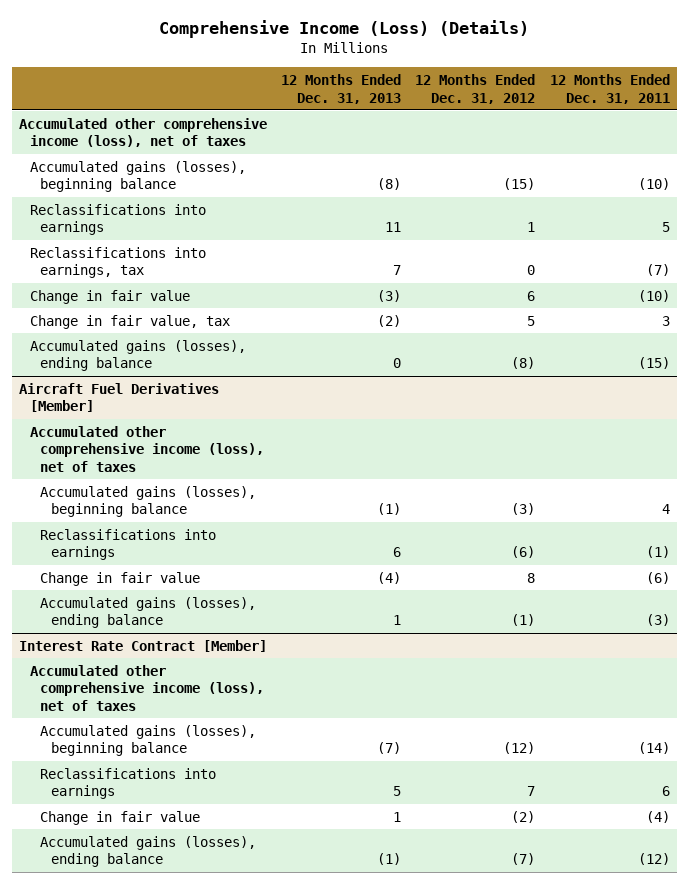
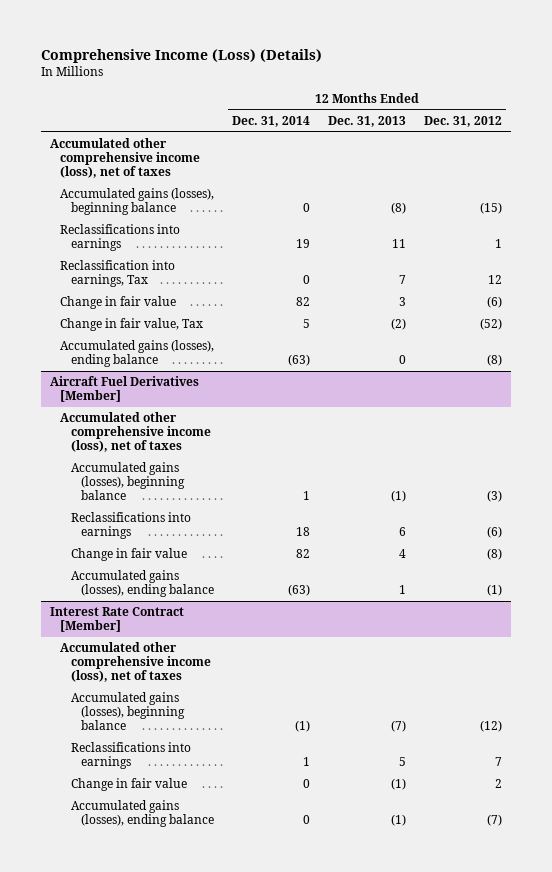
- | 12 Months Ended Dec. 31, 2013 | 12 Months Ended Dec. 31, 2012 | 12 Months Ended Dec. 31, 2011
+ | 12 Months Ended Dec. 31, 2014 | 12 Months Ended Dec. 31, 2013 | 12 Months Ended Dec. 31, 2012
- Reclassifications into earnings, tax | 7 | 0 | (7)
- Change in fair value | (3) | 6 | (10)
- Change in fair value, tax | (2) | 5 | 3
+ Reclassification into earnings, Tax | 0 | 7 | 12
+ Change in fair value | 82 | 3 | (6)
+ Change in fair value, Tax | 5 | (2) | (52)
@ Aircraft Fuel Derivatives [Member]
- Change in fair value | (4) | 8 | (6)
+ Change in fair value | 82 | 4 | (8)
@ Interest Rate Contract [Member]
- Change in fair value | 1 | (2) | (4)
+ Change in fair value | 0 | (1) | 2

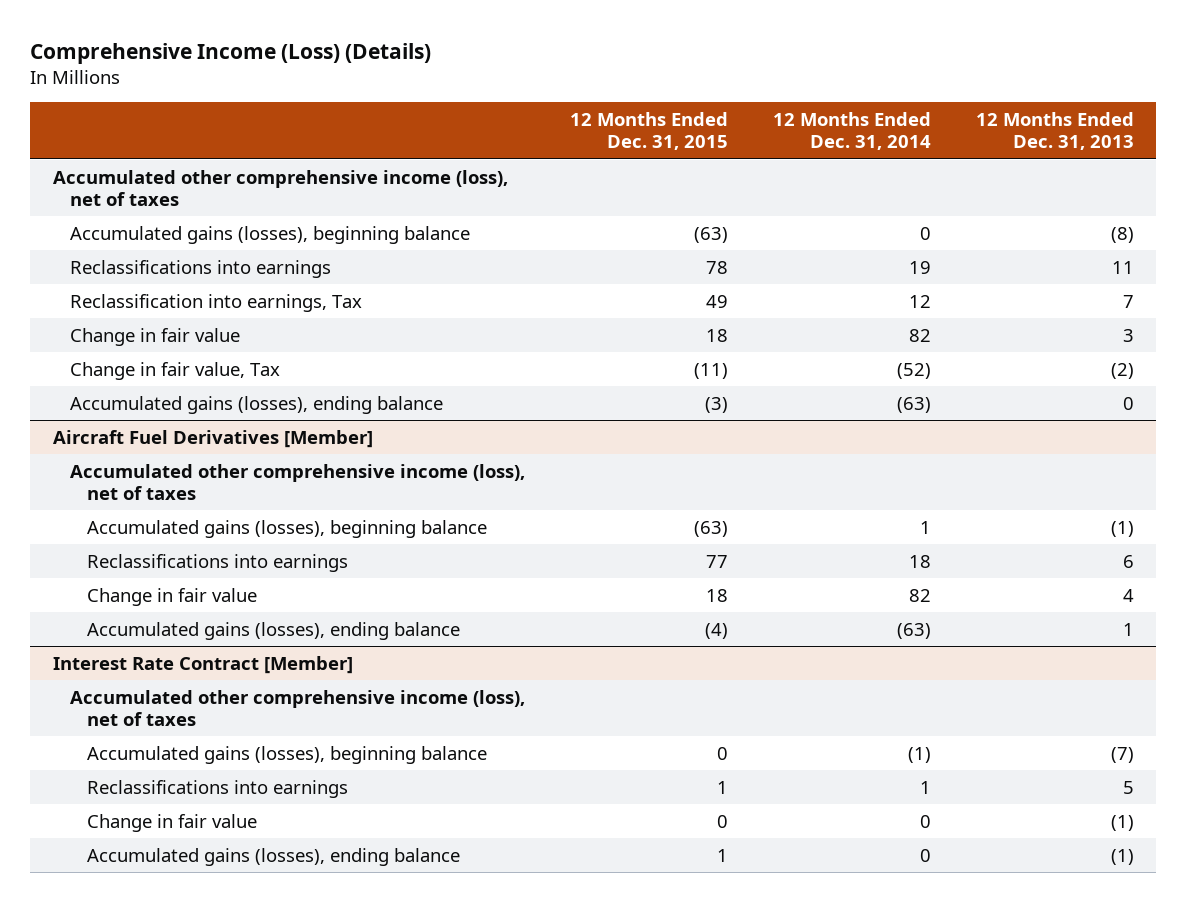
- | 12 Months Ended Dec. 31, 2014 | 12 Months Ended Dec. 31, 2013 | 12 Months Ended Dec. 31, 2012
+ | 12 Months Ended Dec. 31, 2015 | 12 Months Ended Dec. 31, 2014 | 12 Months Ended Dec. 31, 2013
- Reclassification into earnings, Tax | 0 | 7 | 12
+ Reclassification into earnings, Tax | 49 | 12 | 7
- Change in fair value, Tax | 5 | (2) | (52)
+ Change in fair value, Tax | (11) | (52) | (2)

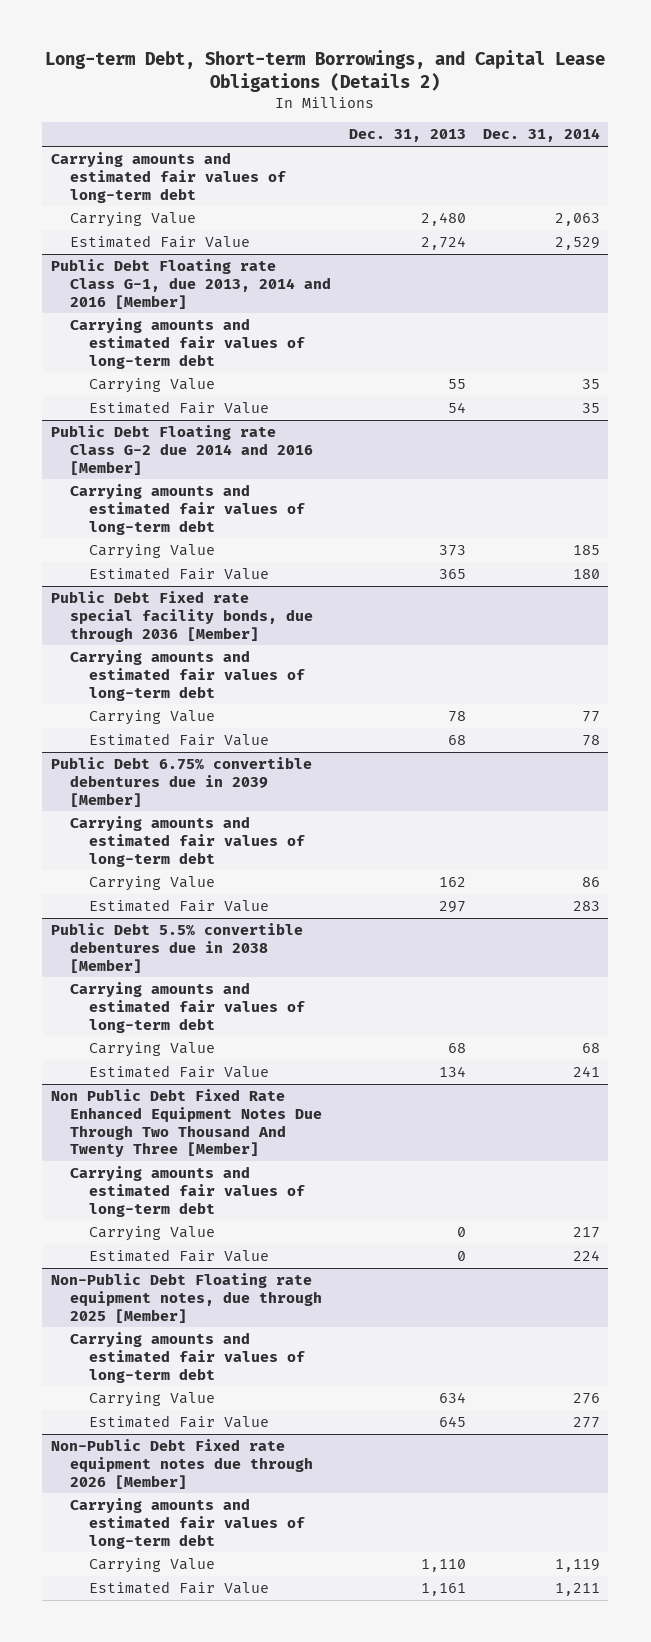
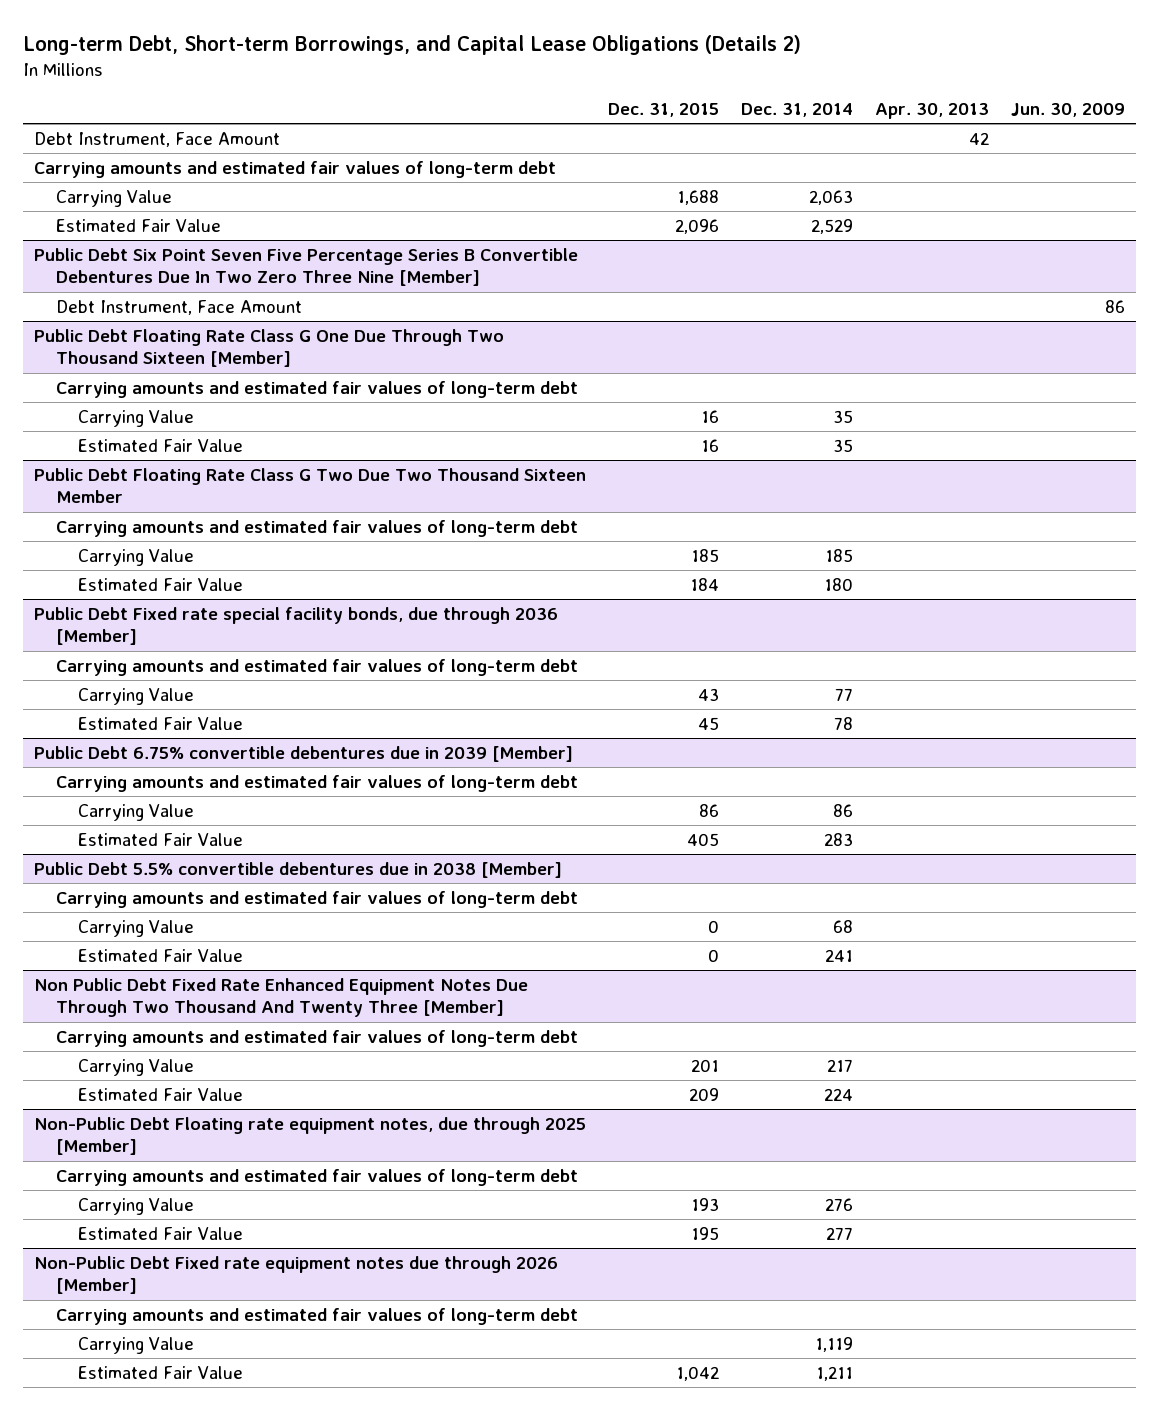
- | Dec. 31, 2013 | Dec. 31, 2014
+ | Dec. 31, 2015 | Dec. 31, 2014 | Apr. 30, 2013 | Jun. 30, 2009
+ Debt Instrument, Face Amount | | | 42 |
- Public Debt Floating rate Class G-1, due 2013, 2014 and 2016 [Member]
+ Public Debt Six Point Seven Five Percentage Series B Convertible Debentures Due In Two Zero Three Nine [Member]
+ Debt Instrument, Face Amount | | | | 86
+ Public Debt Floating Rate Class G One Due Through Two Thousand Sixteen [Member]
- Public Debt Floating rate Class G-2 due 2014 and 2016 [Member]
+ Public Debt Floating Rate Class G Two Due Two Thousand Sixteen Member

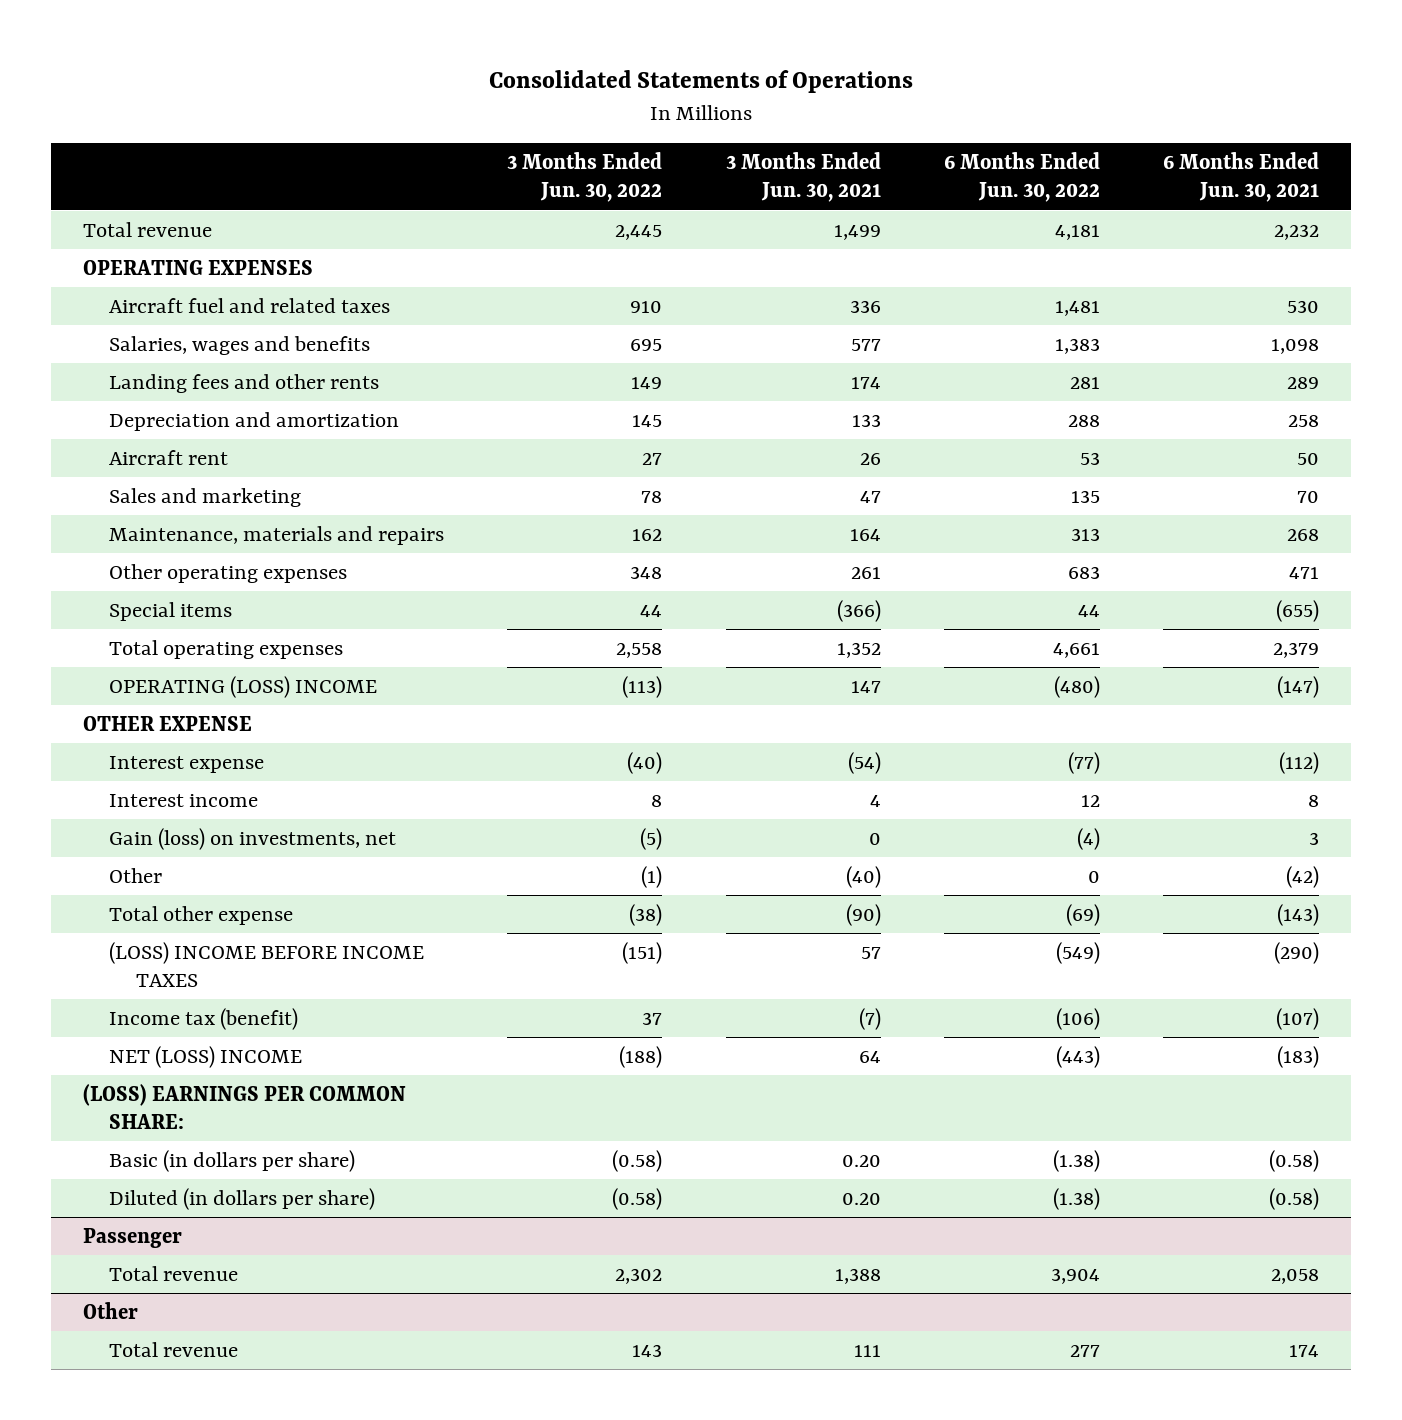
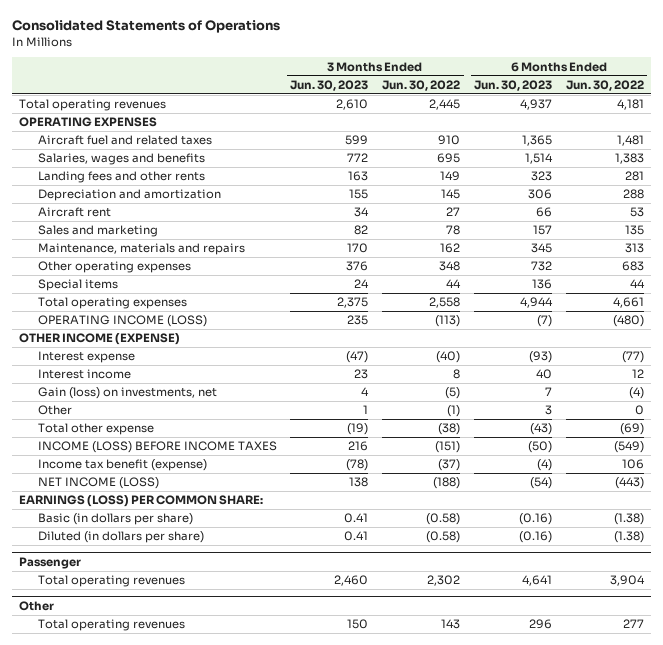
- | 3 Months Ended Jun. 30, 2022 | 3 Months Ended Jun. 30, 2021 | 6 Months Ended Jun. 30, 2022 | 6 Months Ended Jun. 30, 2021
+ | 3 Months Ended Jun. 30, 2023 | 3 Months Ended Jun. 30, 2022 | 6 Months Ended Jun. 30, 2023 | 6 Months Ended Jun. 30, 2022
- Total revenue | 2,445 | 1,499 | 4,181 | 2,232
+ Total operating revenues | 2,610 | 2,445 | 4,937 | 4,181
- OPERATING (LOSS) INCOME | (113) | 147 | (480) | (147)
- OTHER EXPENSE
+ OPERATING INCOME (LOSS) | 235 | (113) | (7) | (480)
+ OTHER INCOME (EXPENSE)
- (LOSS) INCOME BEFORE INCOME TAXES | (151) | 57 | (549) | (290)
- Income tax (benefit) | 37 | (7) | (106) | (107)
- NET (LOSS) INCOME | (188) | 64 | (443) | (183)
- (LOSS) EARNINGS PER COMMON SHARE:
+ INCOME (LOSS) BEFORE INCOME TAXES | 216 | (151) | (50) | (549)
+ Income tax benefit (expense) | (78) | (37) | (4) | 106
+ NET INCOME (LOSS) | 138 | (188) | (54) | (443)
+ EARNINGS (LOSS) PER COMMON SHARE:
@ Passenger
- Total revenue | 2,302 | 1,388 | 3,904 | 2,058
+ Total operating revenues | 2,460 | 2,302 | 4,641 | 3,904
@ Other
- Total revenue | 143 | 111 | 277 | 174
+ Total operating revenues | 150 | 143 | 296 | 277

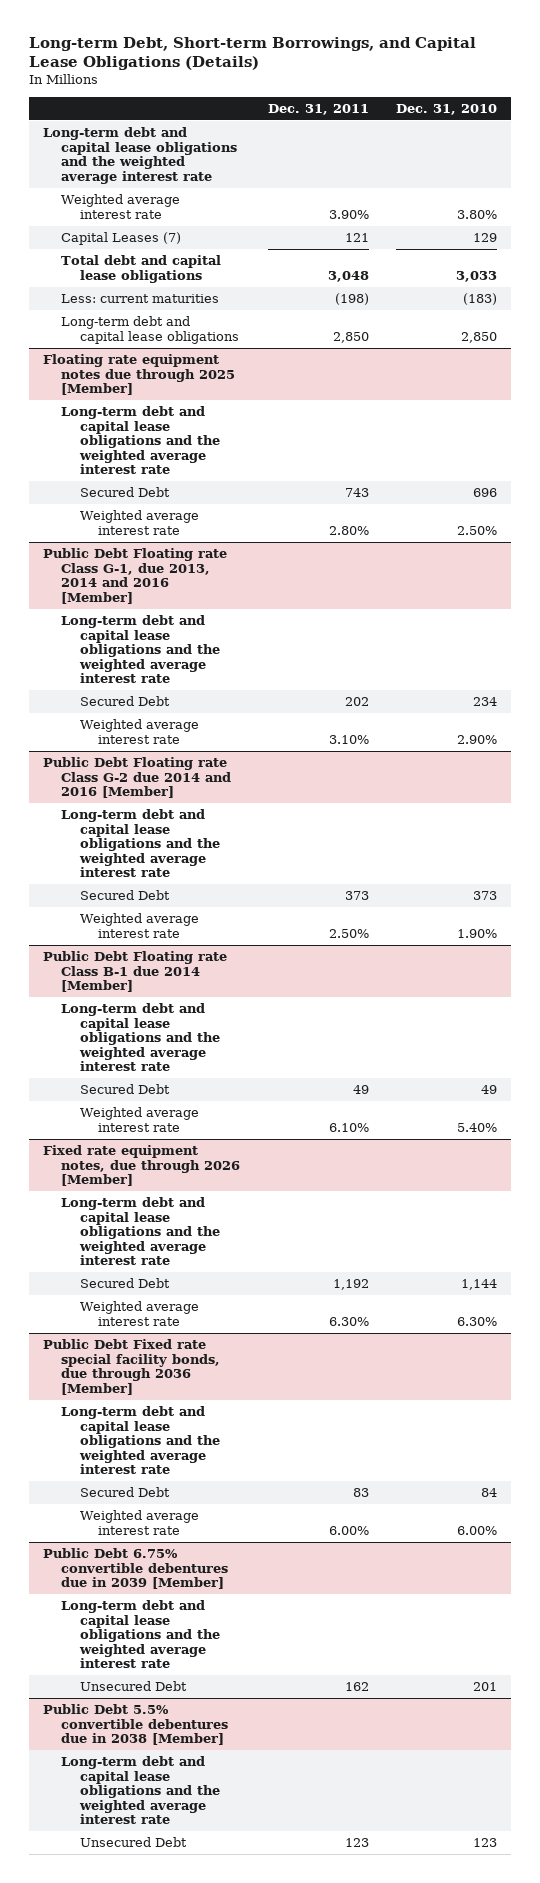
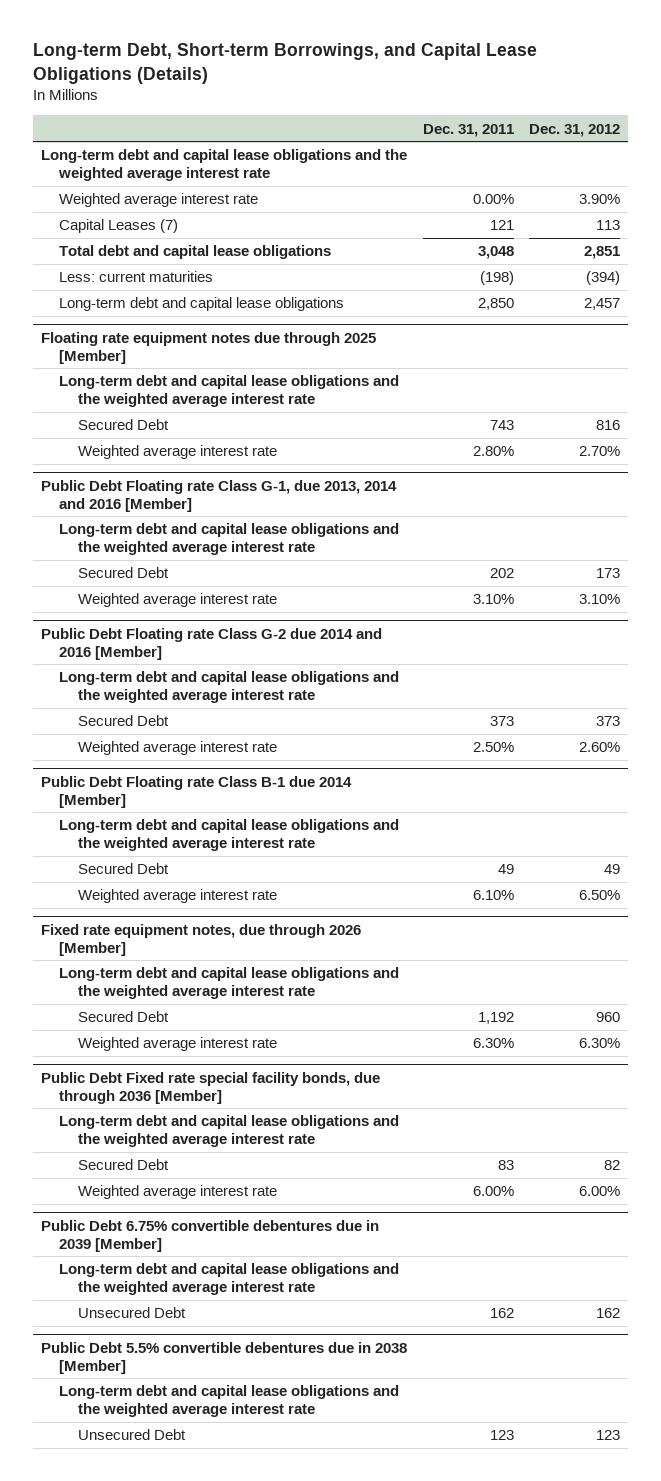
- | Dec. 31, 2011 | Dec. 31, 2010
+ | Dec. 31, 2011 | Dec. 31, 2012
- Weighted average interest rate | 3.90% | 3.80%
+ Weighted average interest rate | 0.00% | 3.90%

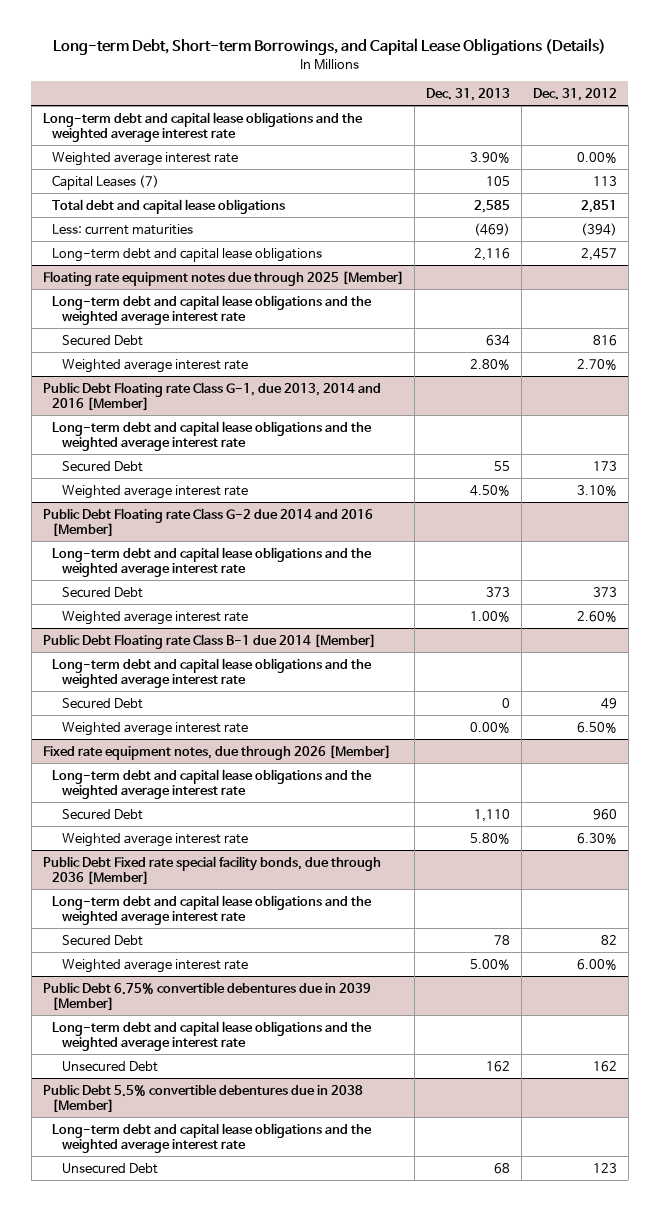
- | Dec. 31, 2011 | Dec. 31, 2012
+ | Dec. 31, 2013 | Dec. 31, 2012
- Weighted average interest rate | 0.00% | 3.90%
+ Weighted average interest rate | 3.90% | 0.00%

